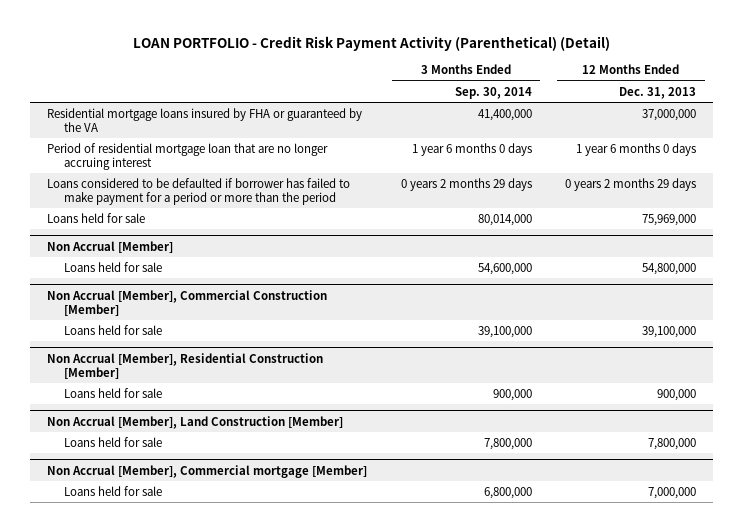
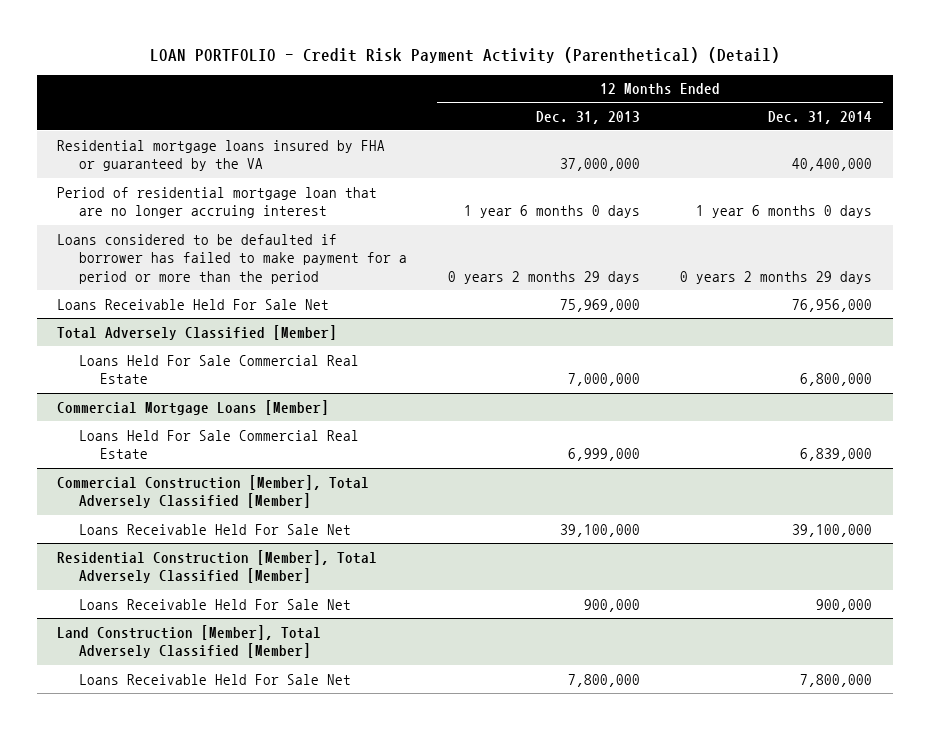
- | 3 Months Ended Sep. 30, 2014 | 12 Months Ended Dec. 31, 2013
+ | 12 Months Ended Dec. 31, 2013 | 12 Months Ended Dec. 31, 2014
- Loans held for sale | 80,014,000 | 75,969,000
- Non Accrual [Member]
- Loans held for sale | 54,600,000 | 54,800,000
- Non Accrual [Member], Commercial Construction [Member]
- Loans held for sale | 39,100,000 | 39,100,000
- Non Accrual [Member], Residential Construction [Member]
- Loans held for sale | 900,000 | 900,000
- Non Accrual [Member], Land Construction [Member]
- Loans held for sale | 7,800,000 | 7,800,000
- Non Accrual [Member], Commercial mortgage [Member]
- Loans held for sale | 6,800,000 | 7,000,000
+ Loans Receivable Held For Sale Net | 75,969,000 | 76,956,000
+ Total Adversely Classified [Member]
+ Loans Held For Sale Commercial Real Estate | 7,000,000 | 6,800,000
+ Commercial Mortgage Loans [Member]
+ Loans Held For Sale Commercial Real Estate | 6,999,000 | 6,839,000
+ Commercial Construction [Member], Total Adversely Classified [Member]
+ Loans Receivable Held For Sale Net | 39,100,000 | 39,100,000
+ Residential Construction [Member], Total Adversely Classified [Member]
+ Loans Receivable Held For Sale Net | 900,000 | 900,000
+ Land Construction [Member], Total Adversely Classified [Member]
+ Loans Receivable Held For Sale Net | 7,800,000 | 7,800,000

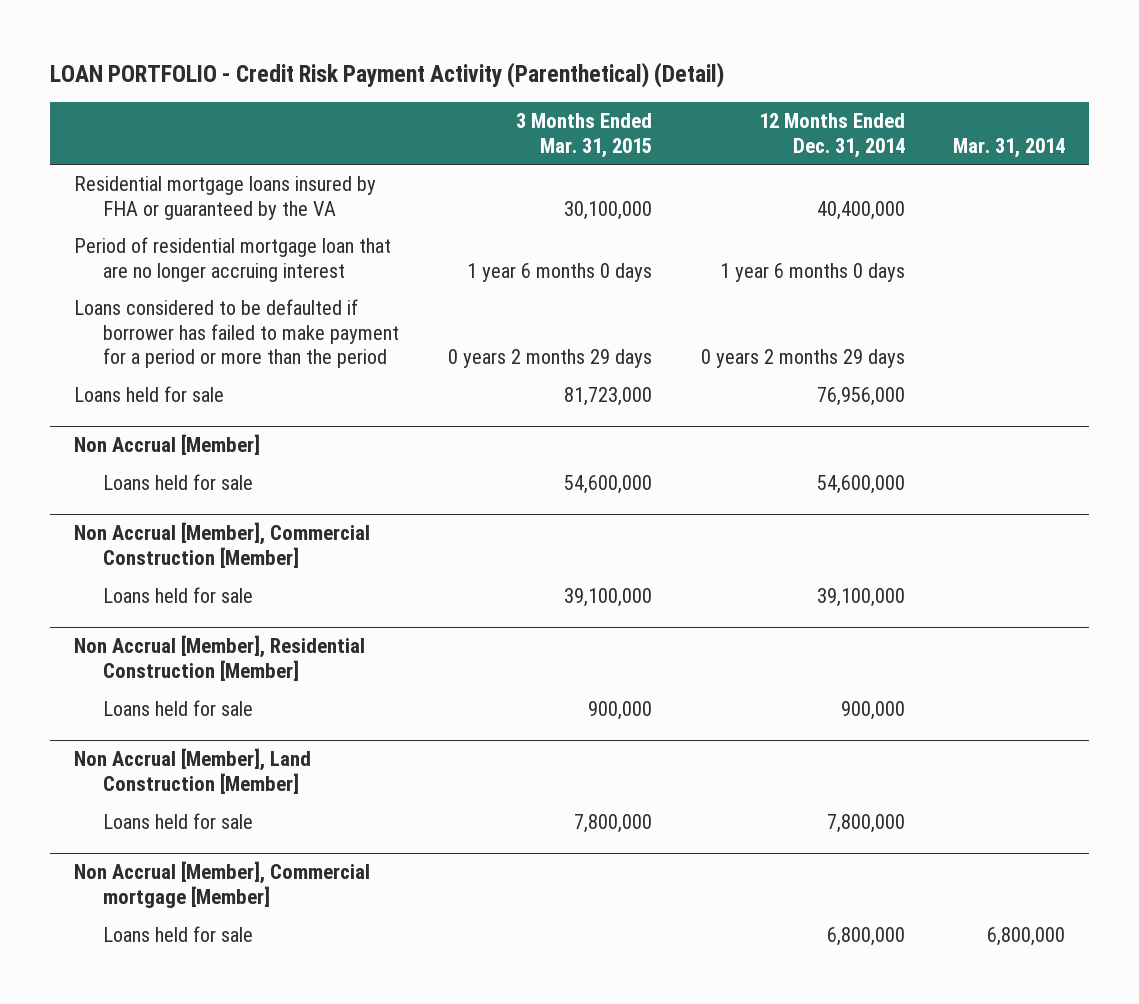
- | 12 Months Ended Dec. 31, 2013 | 12 Months Ended Dec. 31, 2014
+ | 3 Months Ended Mar. 31, 2015 | 12 Months Ended Dec. 31, 2014 | Mar. 31, 2014
- Loans Receivable Held For Sale Net | 75,969,000 | 76,956,000
- Total Adversely Classified [Member]
- Loans Held For Sale Commercial Real Estate | 7,000,000 | 6,800,000
- Commercial Mortgage Loans [Member]
- Loans Held For Sale Commercial Real Estate | 6,999,000 | 6,839,000
- Commercial Construction [Member], Total Adversely Classified [Member]
- Loans Receivable Held For Sale Net | 39,100,000 | 39,100,000
- Residential Construction [Member], Total Adversely Classified [Member]
- Loans Receivable Held For Sale Net | 900,000 | 900,000
- Land Construction [Member], Total Adversely Classified [Member]
- Loans Receivable Held For Sale Net | 7,800,000 | 7,800,000
+ Loans held for sale | 81,723,000 | 76,956,000 |
+ Non Accrual [Member]
+ Loans held for sale | 54,600,000 | 54,600,000 |
+ Non Accrual [Member], Commercial Construction [Member]
+ Loans held for sale | 39,100,000 | 39,100,000 |
+ Non Accrual [Member], Residential Construction [Member]
+ Loans held for sale | 900,000 | 900,000 |
+ Non Accrual [Member], Land Construction [Member]
+ Loans held for sale | 7,800,000 | 7,800,000 |
+ Non Accrual [Member], Commercial mortgage [Member]
+ Loans held for sale | | 6,800,000 | 6,800,000

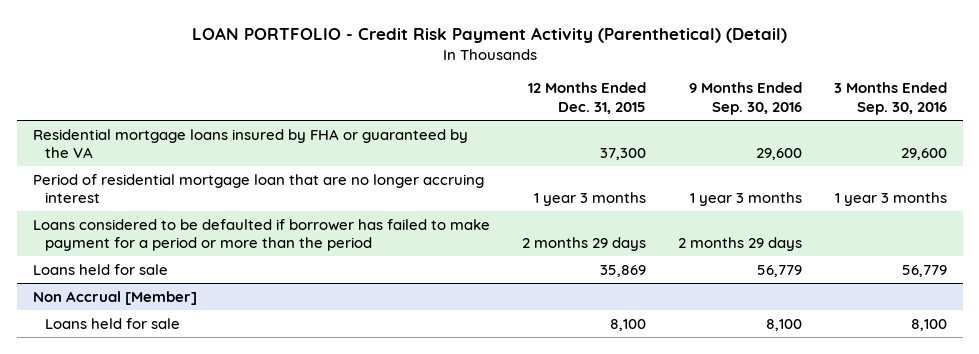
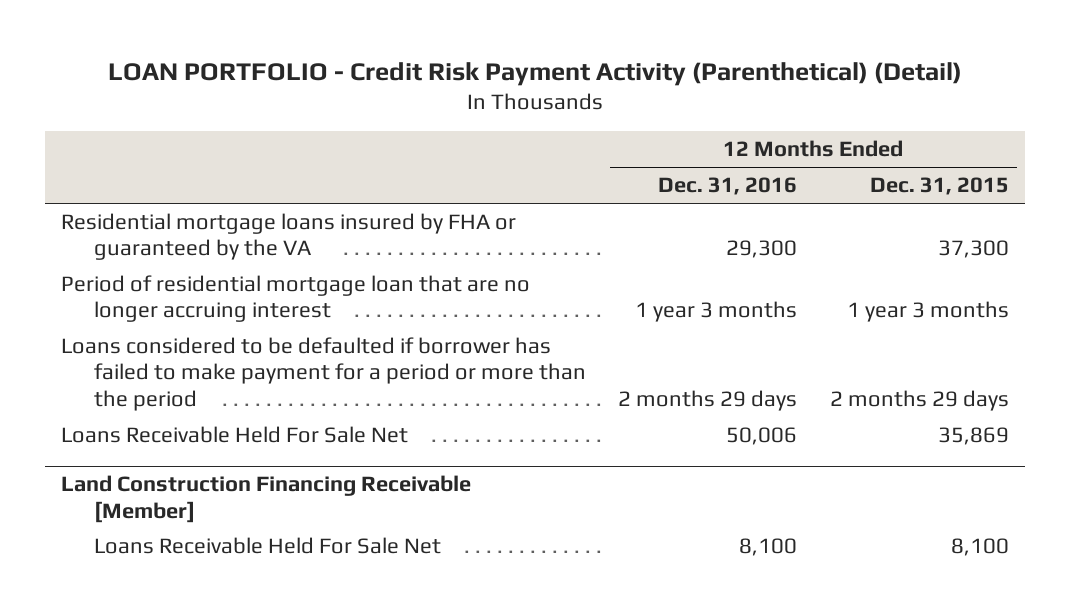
- | 12 Months Ended Dec. 31, 2015 | 9 Months Ended Sep. 30, 2016 | 3 Months Ended Sep. 30, 2016
+ | 12 Months Ended Dec. 31, 2016 | 12 Months Ended Dec. 31, 2015
- Loans held for sale | 35,869 | 56,779 | 56,779
- Non Accrual [Member]
- Loans held for sale | 8,100 | 8,100 | 8,100
+ Loans Receivable Held For Sale Net | 50,006 | 35,869
+ Land Construction Financing Receivable [Member]
+ Loans Receivable Held For Sale Net | 8,100 | 8,100

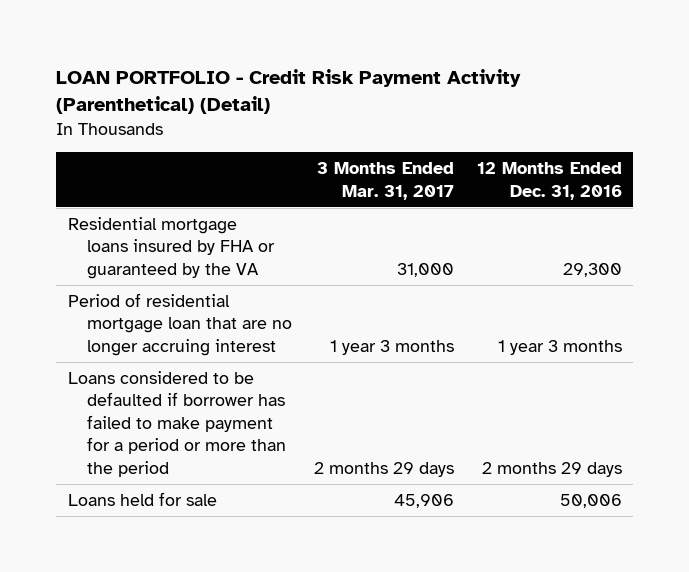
- | 12 Months Ended Dec. 31, 2016 | 12 Months Ended Dec. 31, 2015
+ | 3 Months Ended Mar. 31, 2017 | 12 Months Ended Dec. 31, 2016
- Loans Receivable Held For Sale Net | 50,006 | 35,869
- Land Construction Financing Receivable [Member]
- Loans Receivable Held For Sale Net | 8,100 | 8,100
+ Loans held for sale | 45,906 | 50,006

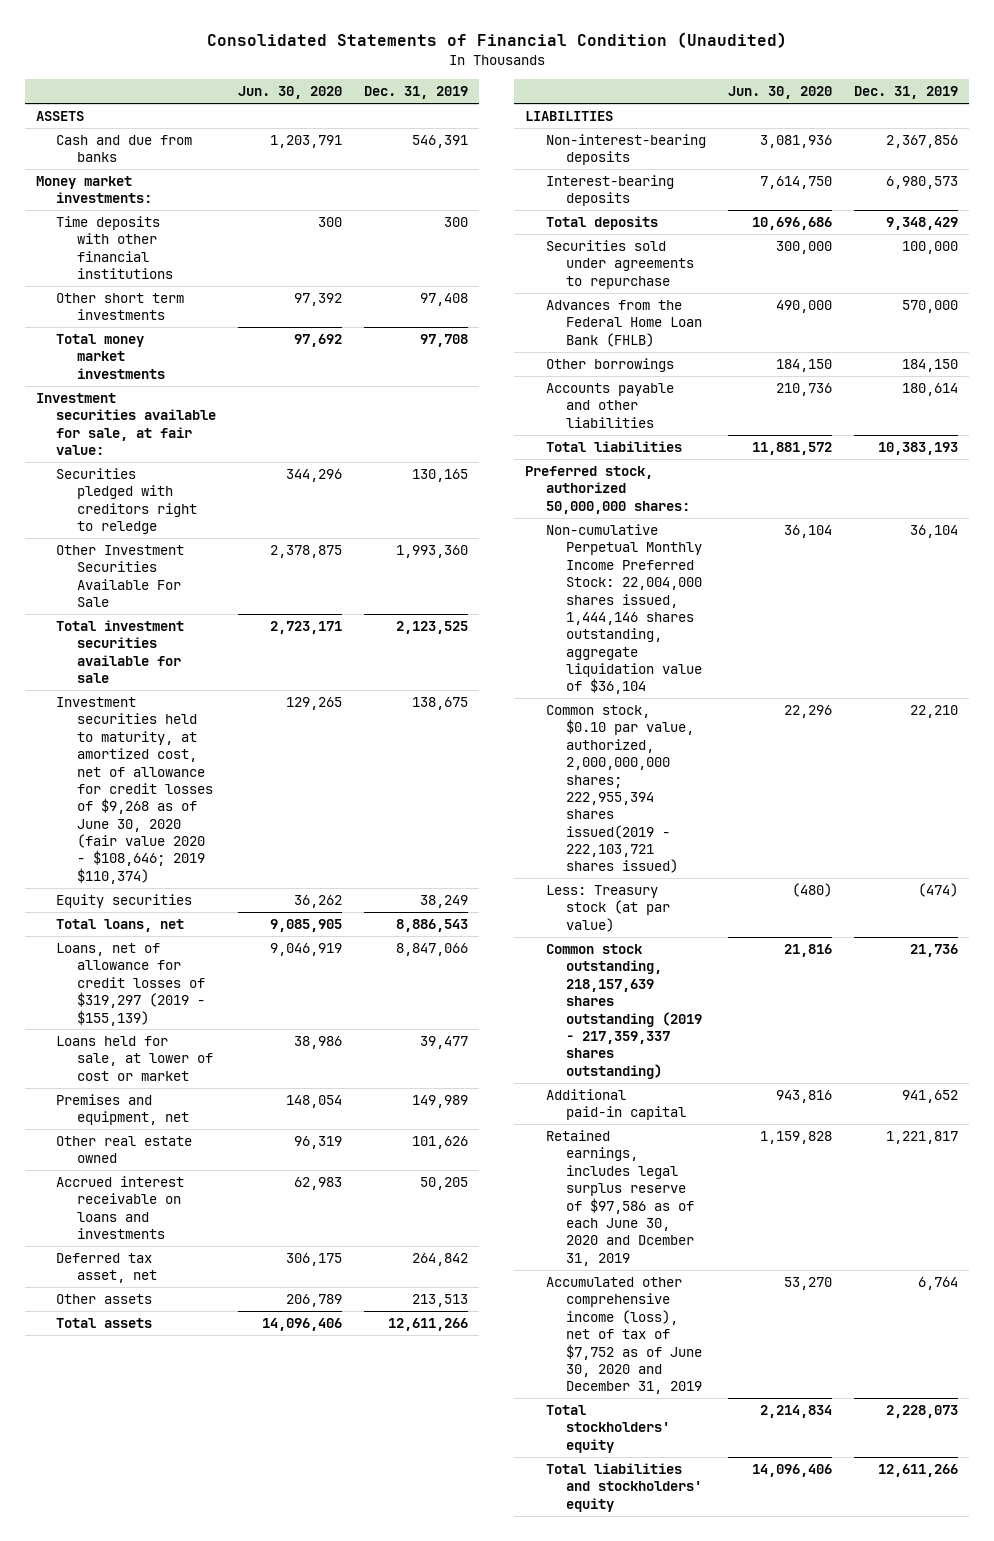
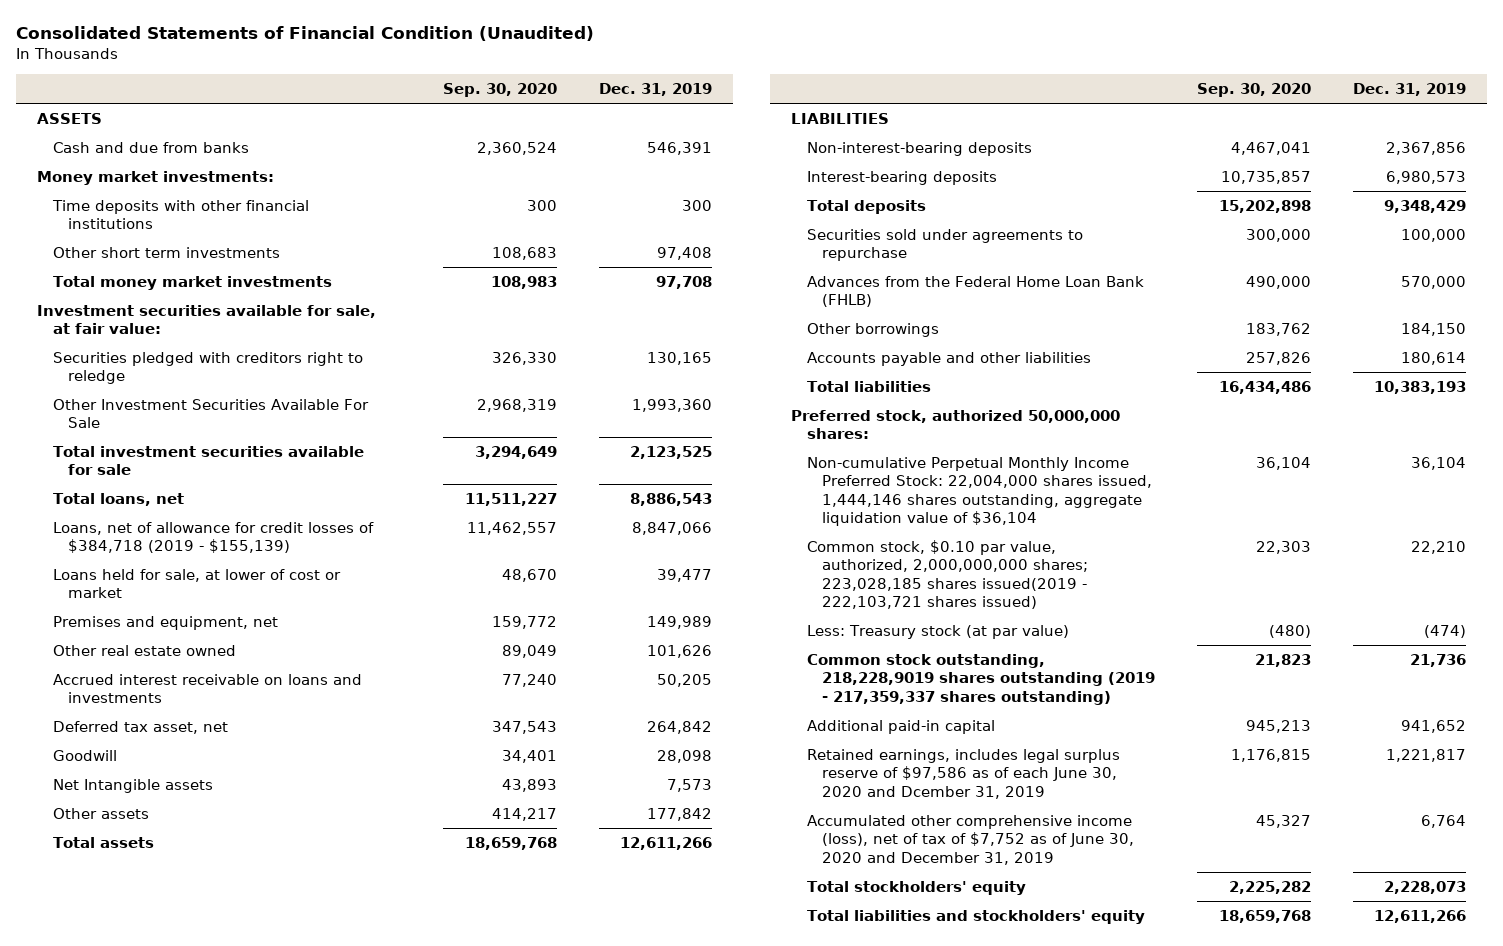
- | Jun. 30, 2020 | Dec. 31, 2019
+ | Sep. 30, 2020 | Dec. 31, 2019
- Investment securities held to maturity, at amortized cost, net of allowance for credit losses of $9,268 as of June 30, 2020 (fair value 2020 - $108,646; 2019 $110,374) | 129,265 | 138,675
- Equity securities | 36,262 | 38,249
- Loans, net of allowance for credit losses of $319,297 (2019 - $155,139) | 9,046,919 | 8,847,066
+ Loans, net of allowance for credit losses of $384,718 (2019 - $155,139) | 11,462,557 | 8,847,066
- Other assets | 206,789 | 213,513
+ Goodwill | 34,401 | 28,098
+ Net Intangible assets | 43,893 | 7,573
+ Other assets | 414,217 | 177,842
- Common stock, $0.10 par value, authorized, 2,000,000,000 shares; 222,955,394 shares issued(2019 - 222,103,721 shares issued) | 22,296 | 22,210
+ Common stock, $0.10 par value, authorized, 2,000,000,000 shares; 223,028,185 shares issued(2019 - 222,103,721 shares issued) | 22,303 | 22,210
- Common stock outstanding, 218,157,639 shares outstanding (2019 - 217,359,337 shares outstanding) | 21,816 | 21,736
+ Common stock outstanding, 218,228,9019 shares outstanding (2019 - 217,359,337 shares outstanding) | 21,823 | 21,736

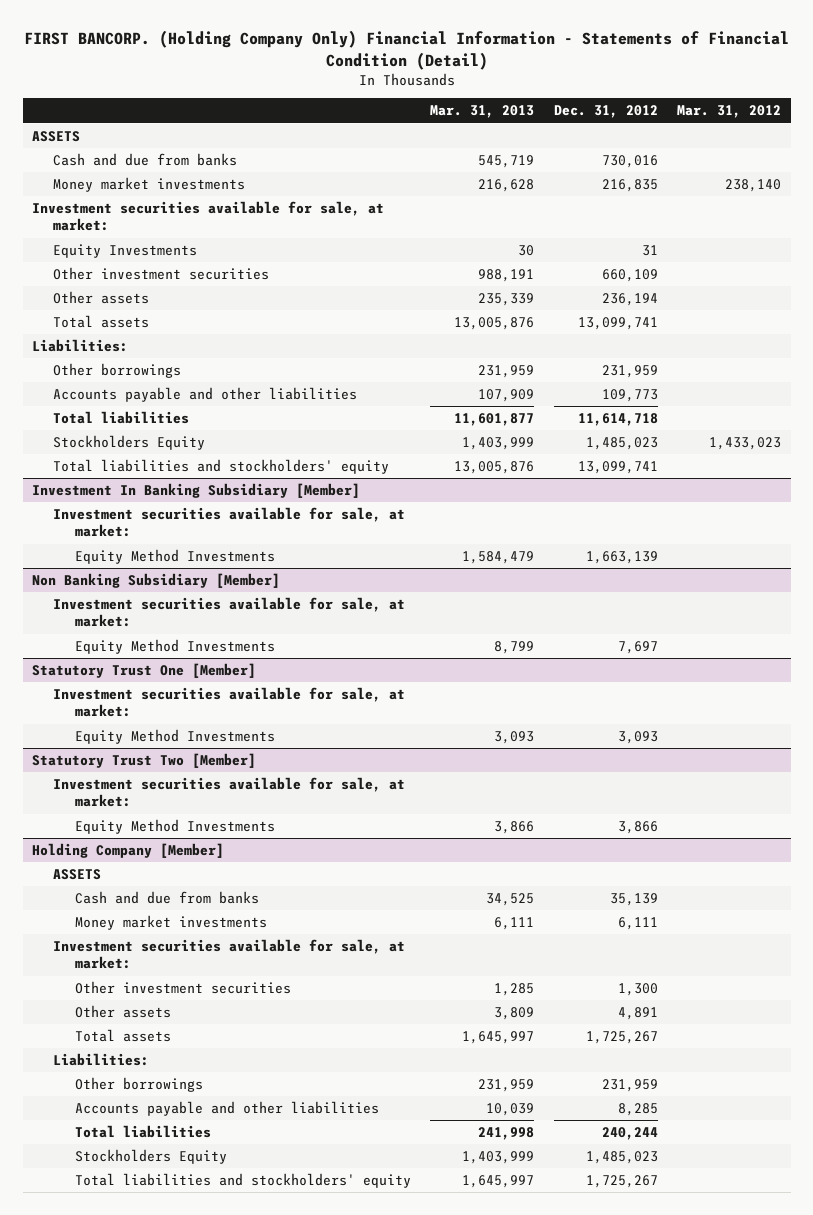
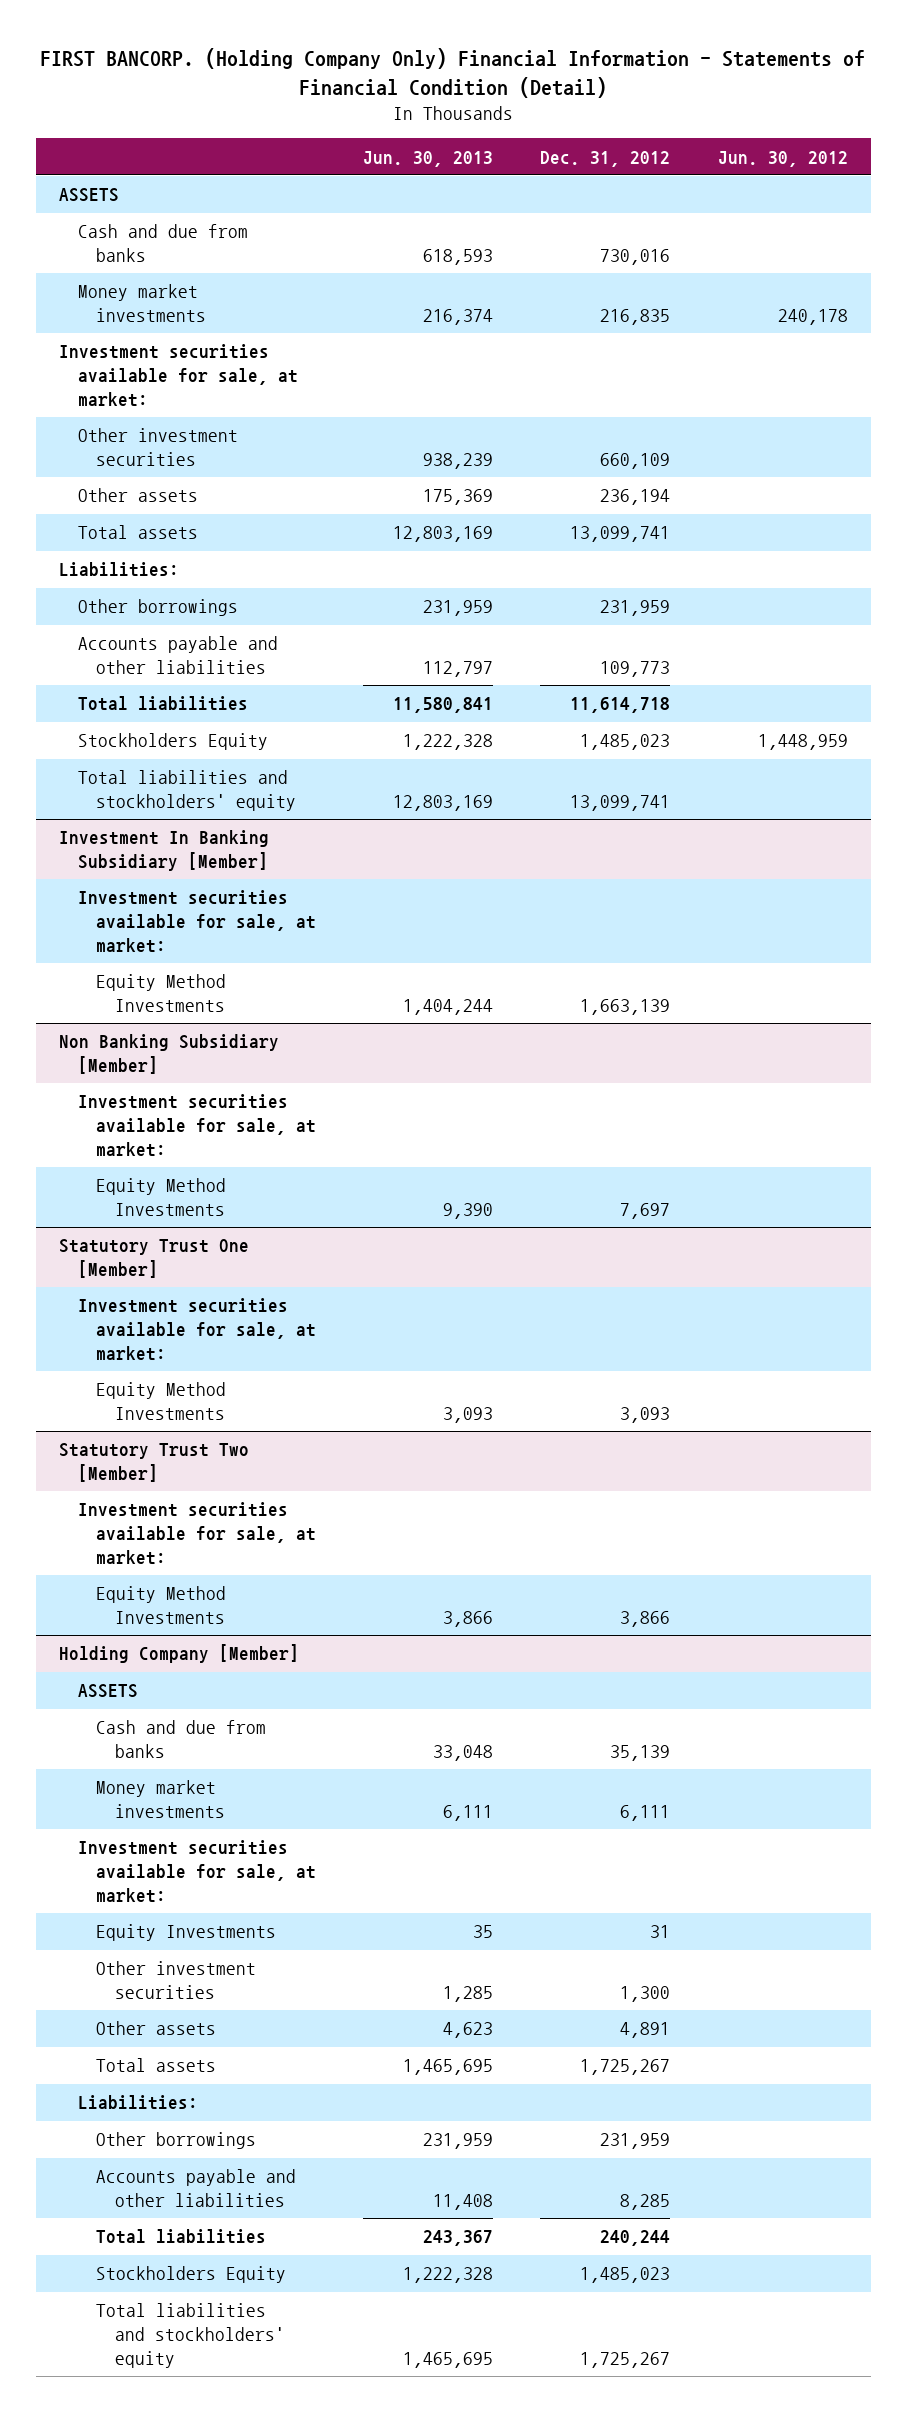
- | Mar. 31, 2013 | Dec. 31, 2012 | Mar. 31, 2012
+ | Jun. 30, 2013 | Dec. 31, 2012 | Jun. 30, 2012
- Equity Investments | 30 | 31 |
@ Holding Company [Member]
+ Equity Investments | 35 | 31 |

